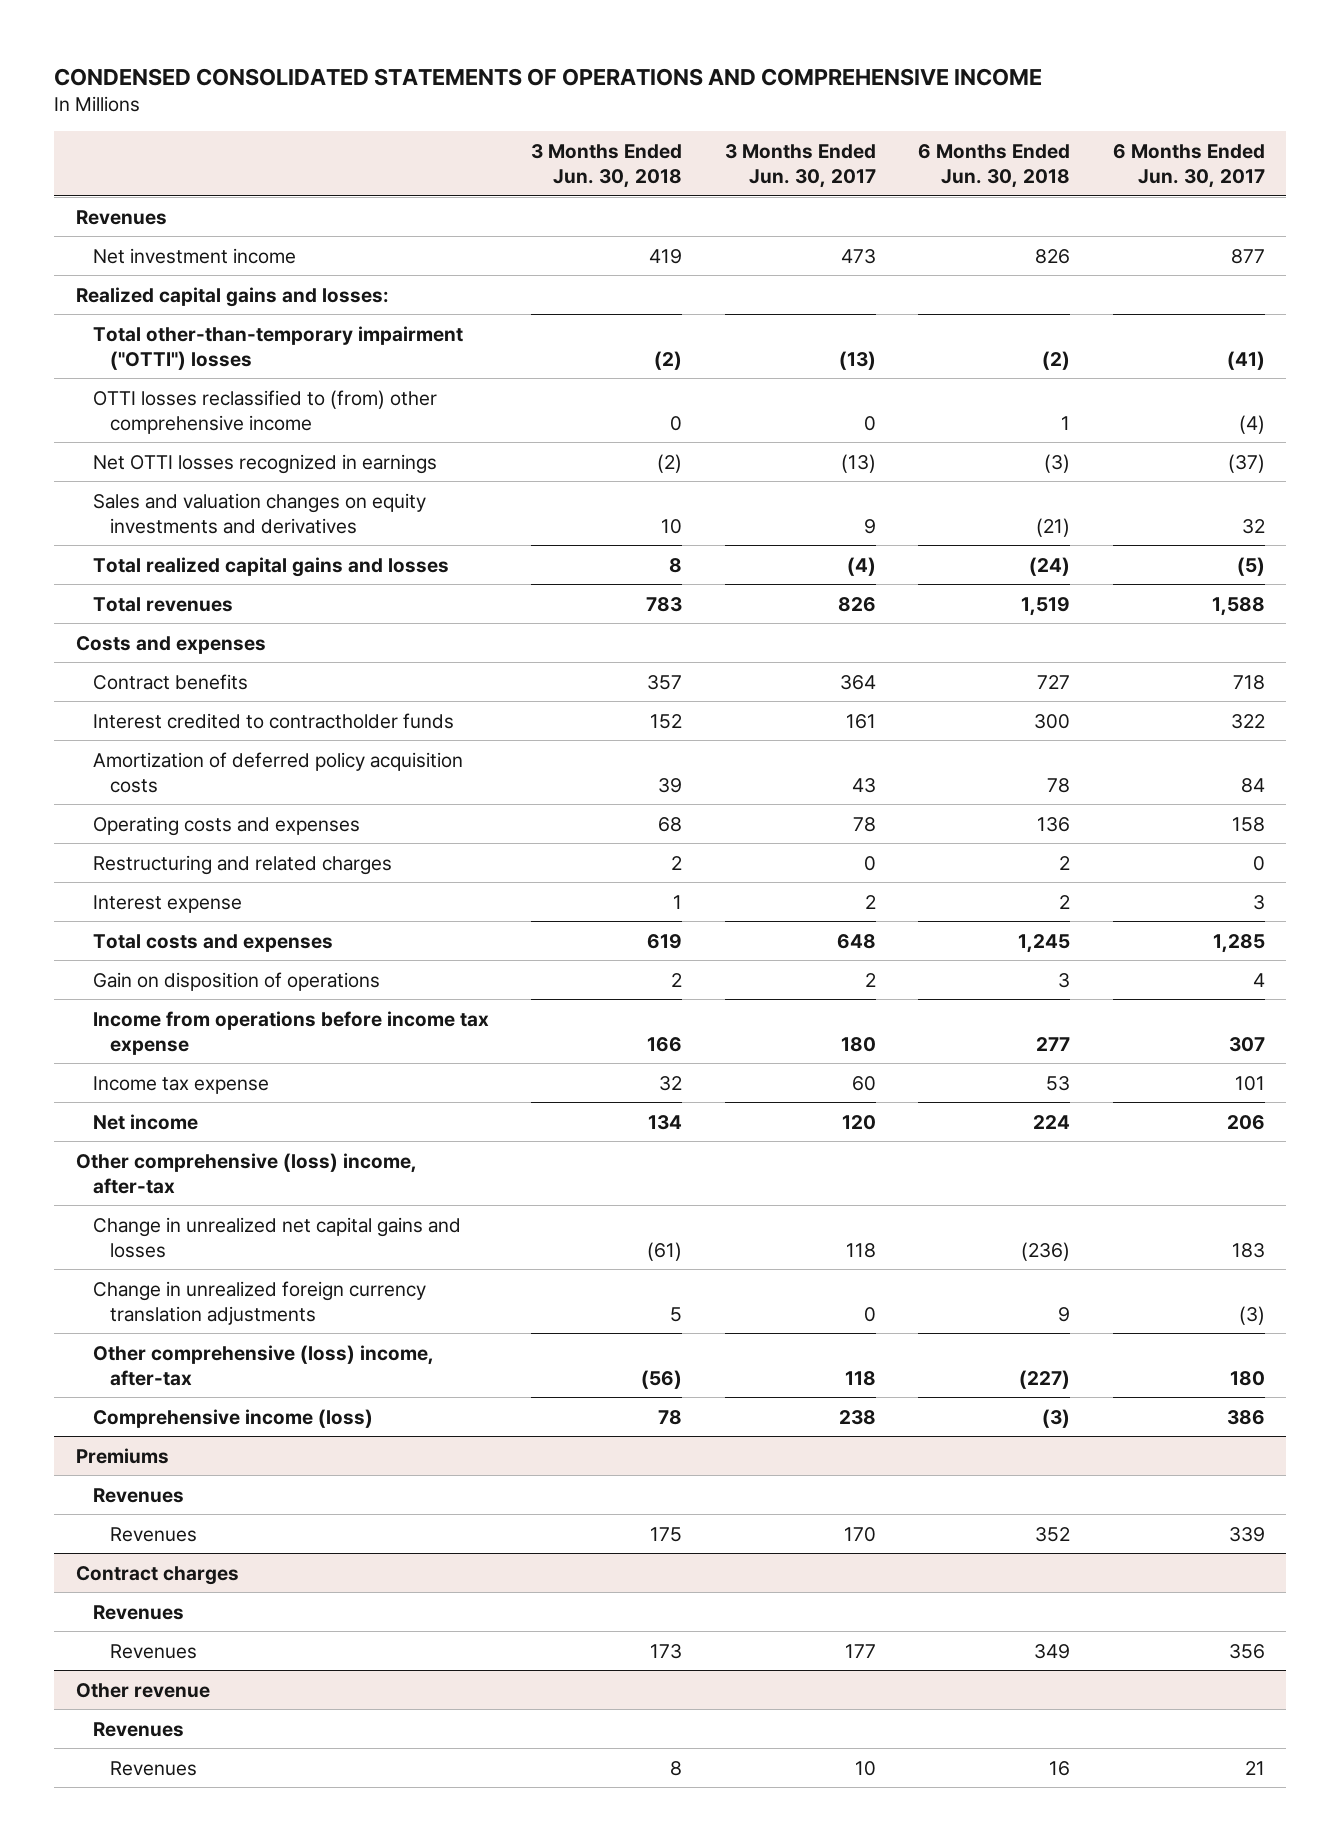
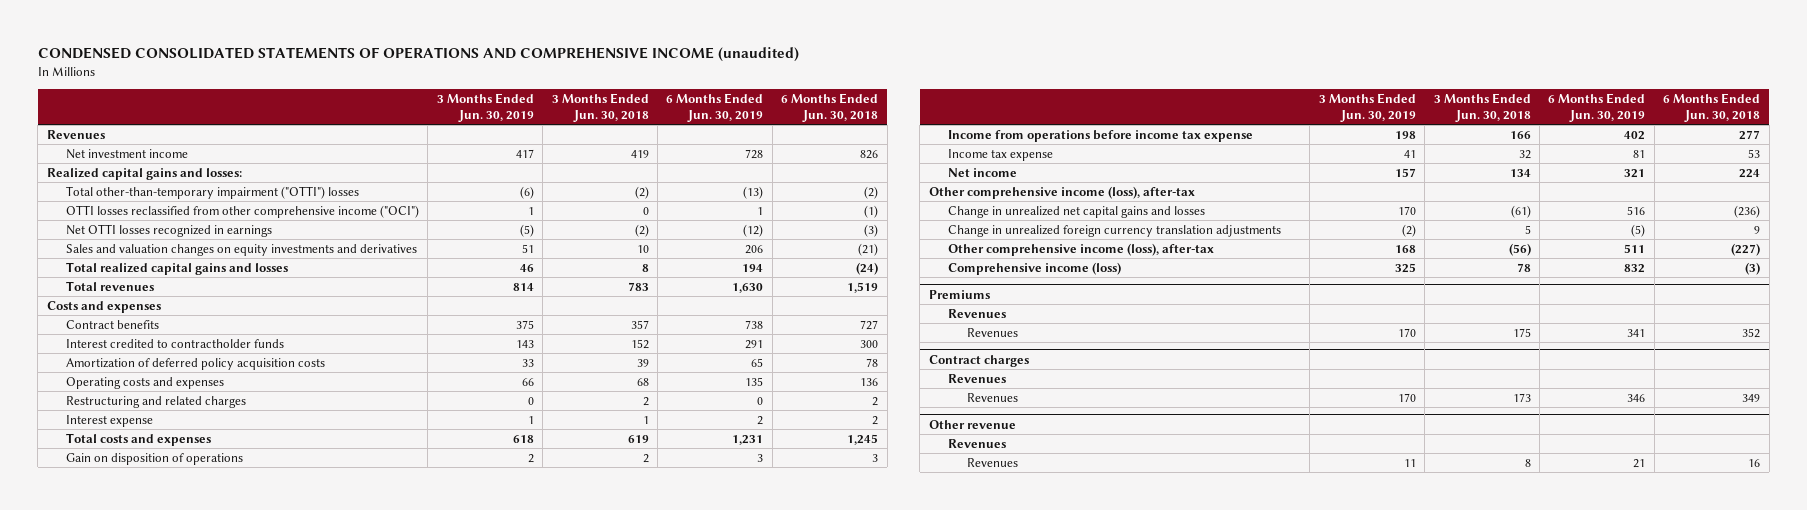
- CONDENSED CONSOLIDATED STATEMENTS OF OPERATIONS AND COMPREHENSIVE INCOME
+ CONDENSED CONSOLIDATED STATEMENTS OF OPERATIONS AND COMPREHENSIVE INCOME (unaudited)
- | 3 Months Ended Jun. 30, 2018 | 3 Months Ended Jun. 30, 2017 | 6 Months Ended Jun. 30, 2018 | 6 Months Ended Jun. 30, 2017
+ | 3 Months Ended Jun. 30, 2019 | 3 Months Ended Jun. 30, 2018 | 6 Months Ended Jun. 30, 2019 | 6 Months Ended Jun. 30, 2018
- OTTI losses reclassified to (from) other comprehensive income | 0 | 0 | 1 | (4)
+ OTTI losses reclassified from other comprehensive income ("OCI") | 1 | 0 | 1 | (1)
- Other comprehensive (loss) income, after-tax
+ Other comprehensive income (loss), after-tax
- Other comprehensive (loss) income, after-tax | (56) | 118 | (227) | 180
+ Other comprehensive income (loss), after-tax | 168 | (56) | 511 | (227)

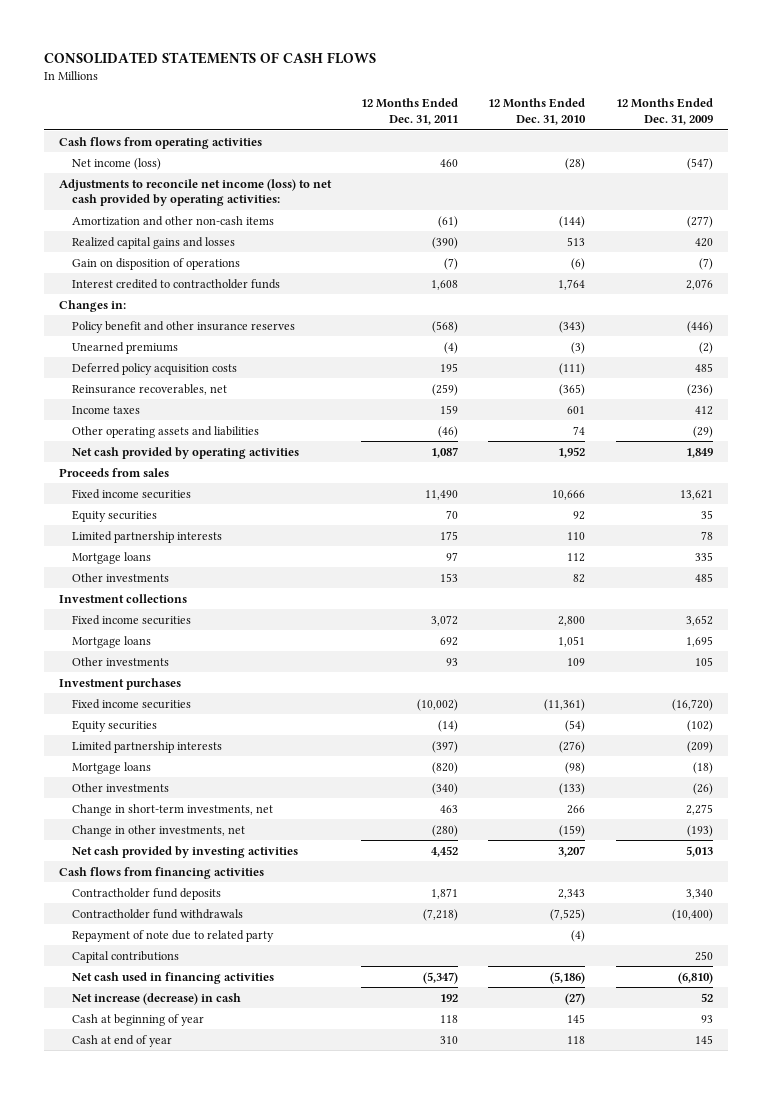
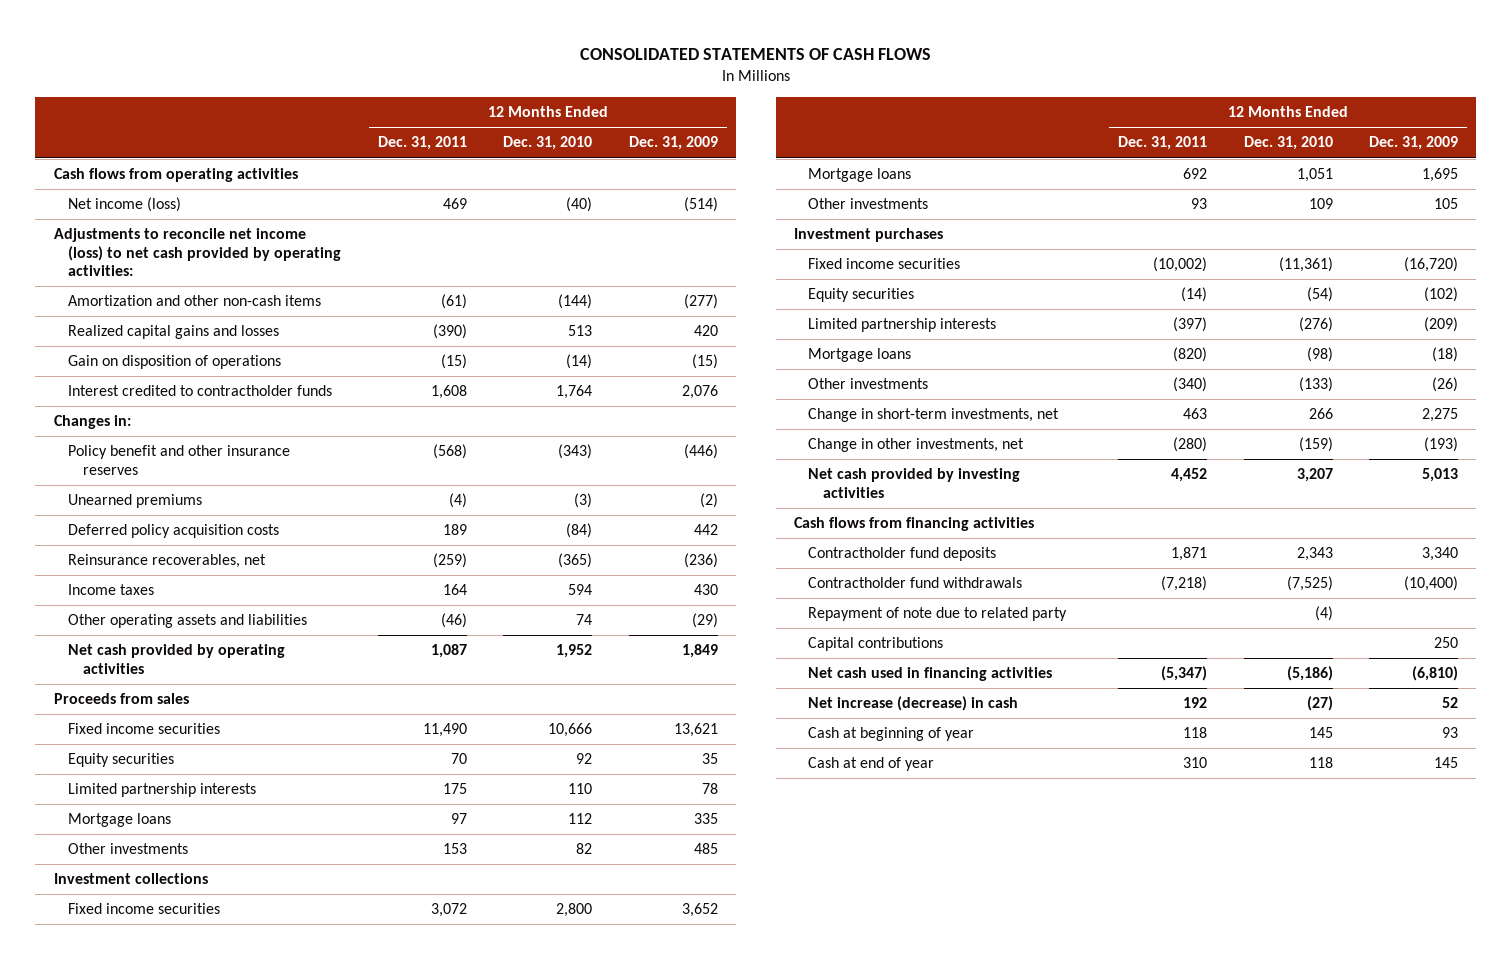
- Net income (loss) | 460 | (28) | (547)
+ Net income (loss) | 469 | (40) | (514)
- Gain on disposition of operations | (7) | (6) | (7)
+ Gain on disposition of operations | (15) | (14) | (15)
- Deferred policy acquisition costs | 195 | (111) | 485
+ Deferred policy acquisition costs | 189 | (84) | 442
- Income taxes | 159 | 601 | 412
+ Income taxes | 164 | 594 | 430

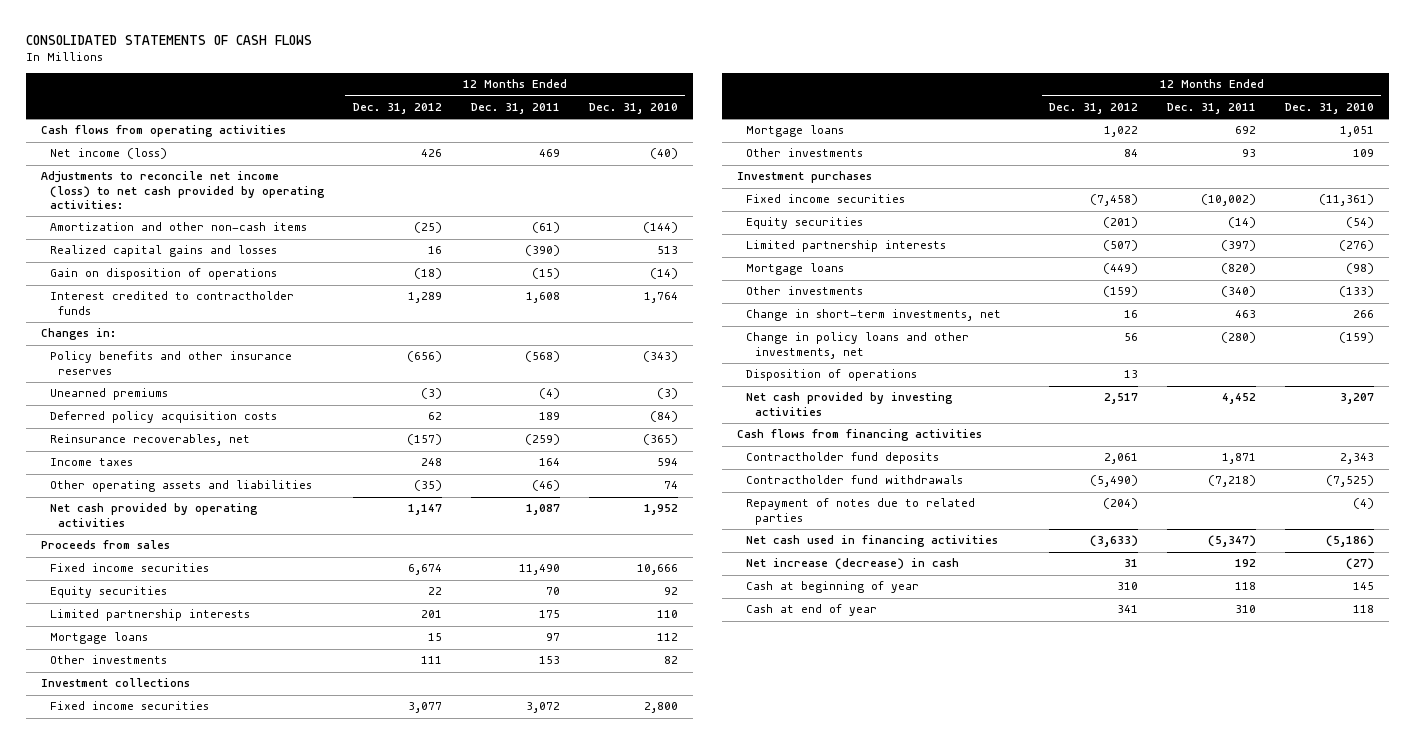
- | 12 Months Ended Dec. 31, 2011 | 12 Months Ended Dec. 31, 2010 | 12 Months Ended Dec. 31, 2009
+ | 12 Months Ended Dec. 31, 2012 | 12 Months Ended Dec. 31, 2011 | 12 Months Ended Dec. 31, 2010
- Policy benefit and other insurance reserves | (568) | (343) | (446)
+ Policy benefits and other insurance reserves | (656) | (568) | (343)
- Change in other investments, net | (280) | (159) | (193)
+ Change in policy loans and other investments, net | 56 | (280) | (159)
+ Disposition of operations | 13 | |
- Repayment of note due to related party | | (4) |
- Capital contributions | | | 250
+ Repayment of notes due to related parties | (204) | | (4)

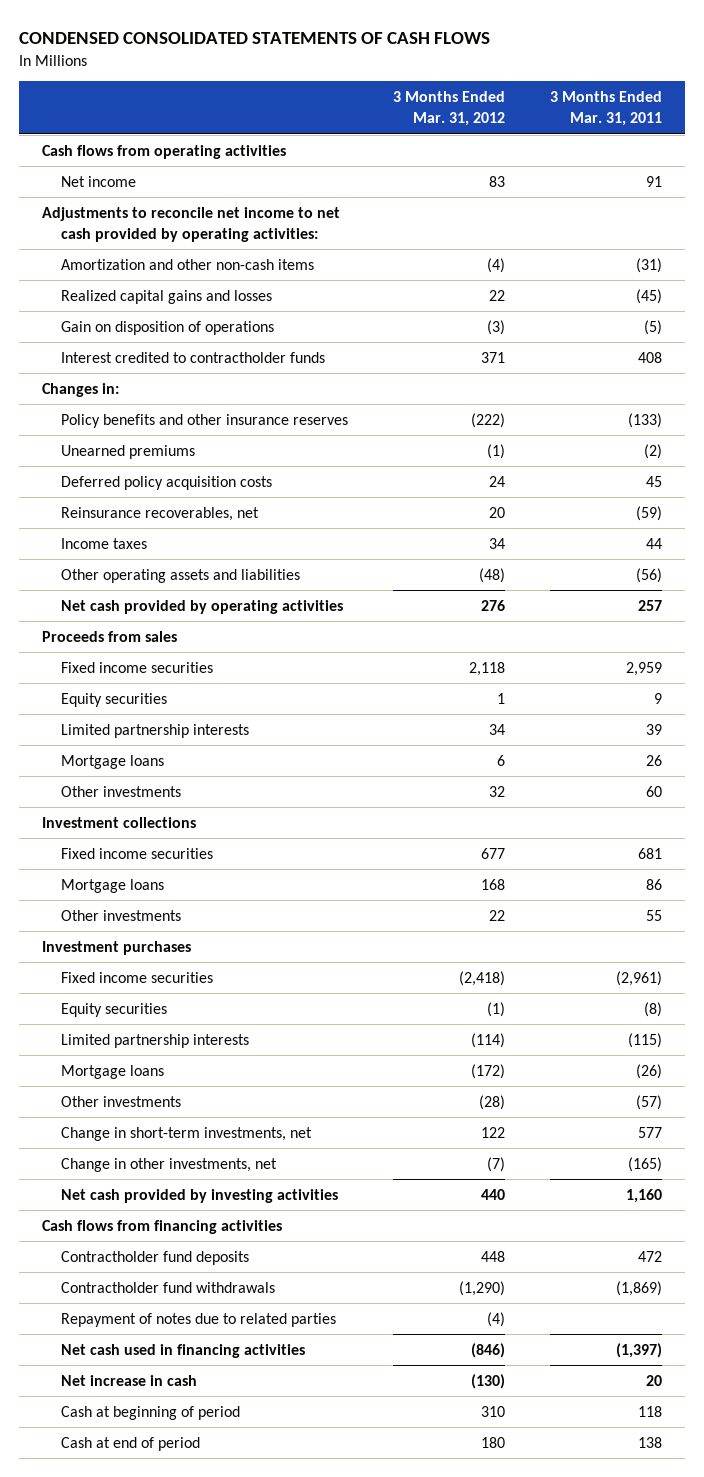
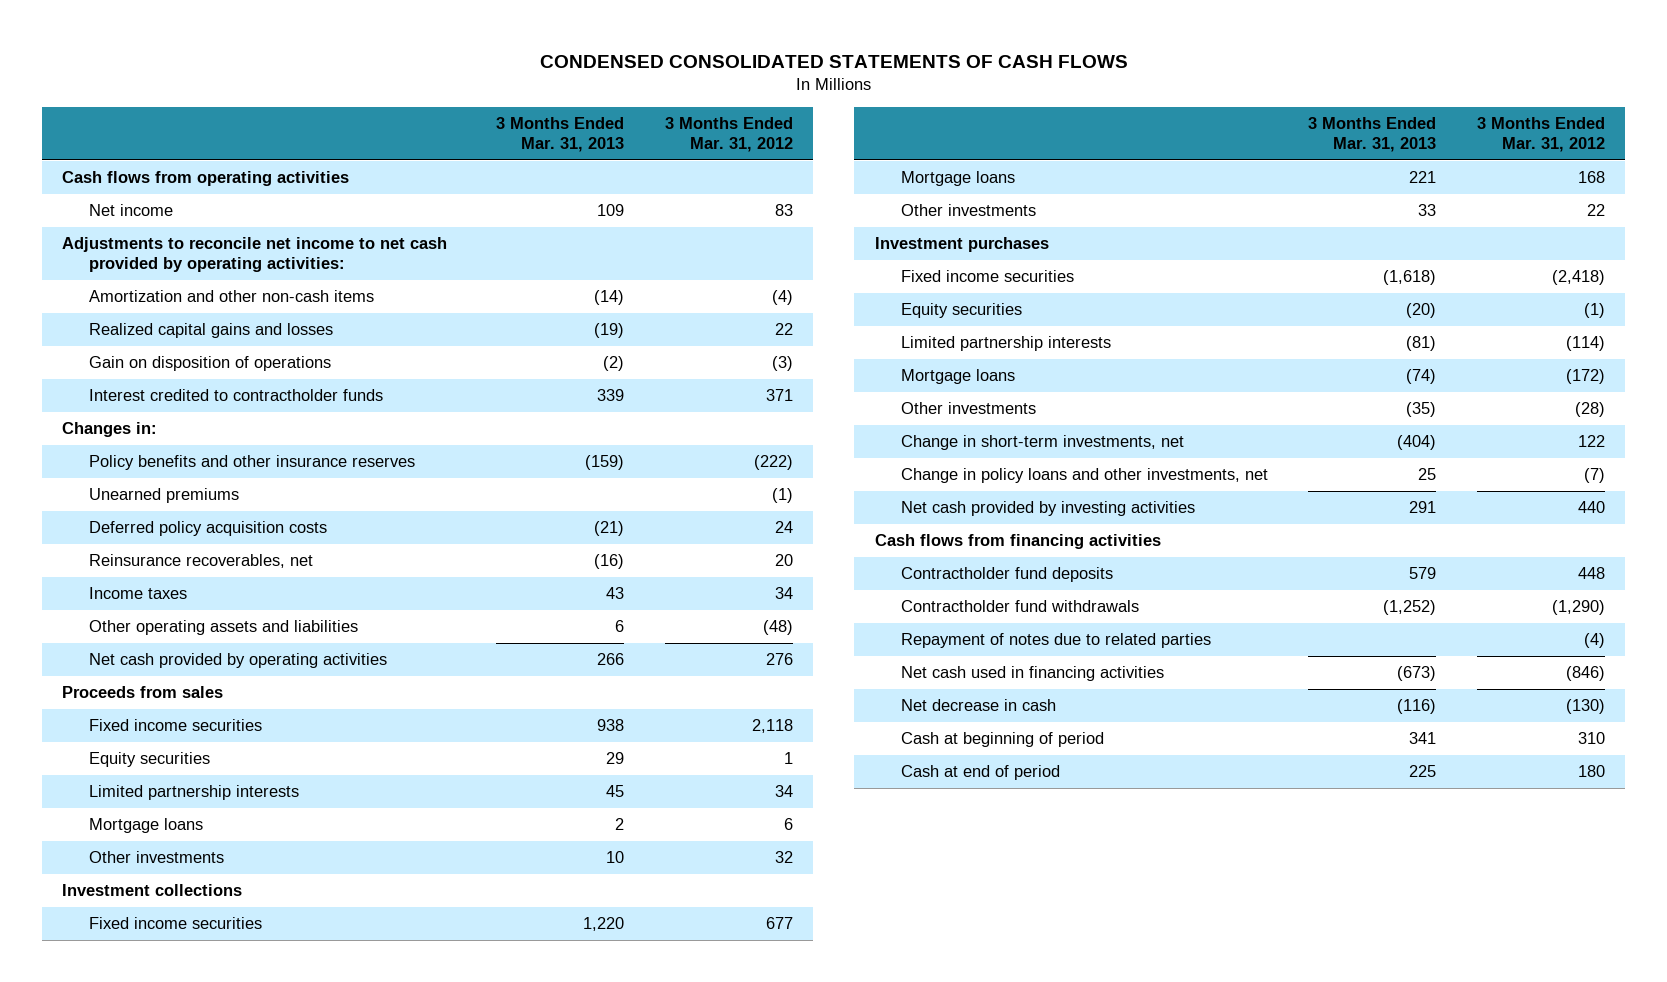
- | 3 Months Ended Mar. 31, 2012 | 3 Months Ended Mar. 31, 2011
+ | 3 Months Ended Mar. 31, 2013 | 3 Months Ended Mar. 31, 2012
- Change in other investments, net | (7) | (165)
+ Change in policy loans and other investments, net | 25 | (7)
- Net increase in cash | (130) | 20
+ Net decrease in cash | (116) | (130)

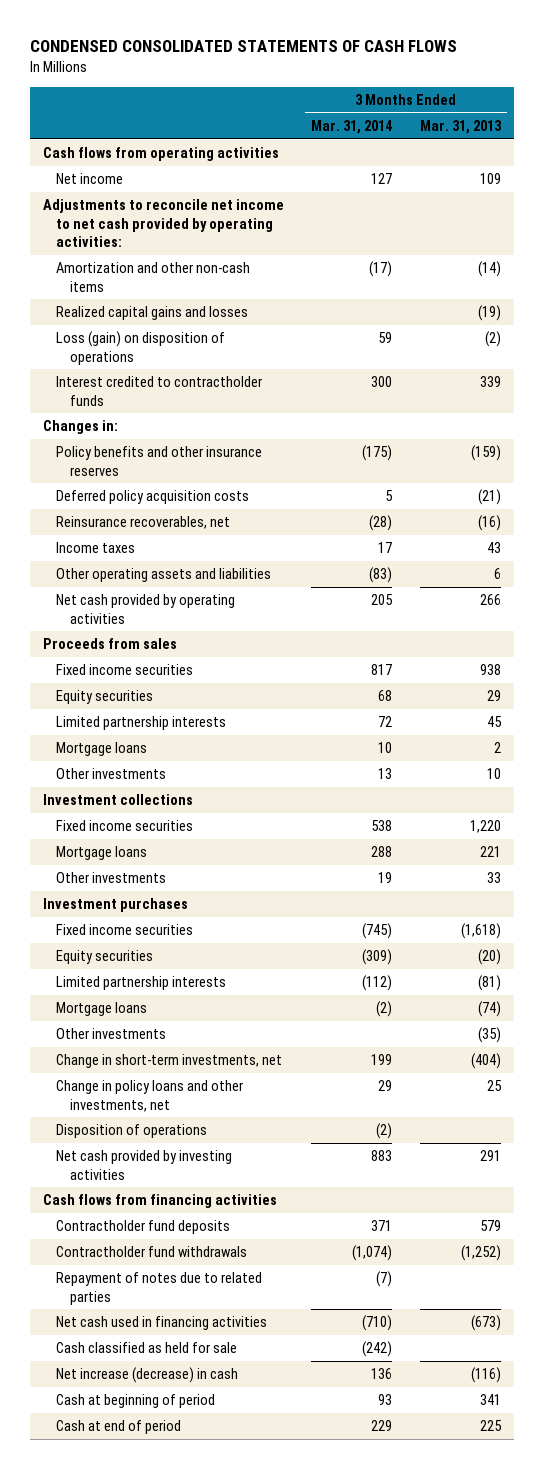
- | 3 Months Ended Mar. 31, 2013 | 3 Months Ended Mar. 31, 2012
+ | 3 Months Ended Mar. 31, 2014 | 3 Months Ended Mar. 31, 2013
- Gain on disposition of operations | (2) | (3)
+ Loss (gain) on disposition of operations | 59 | (2)
- Unearned premiums | | (1)
+ Disposition of operations | (2) |
- Net decrease in cash | (116) | (130)
+ Cash classified as held for sale | (242) |
+ Net increase (decrease) in cash | 136 | (116)

